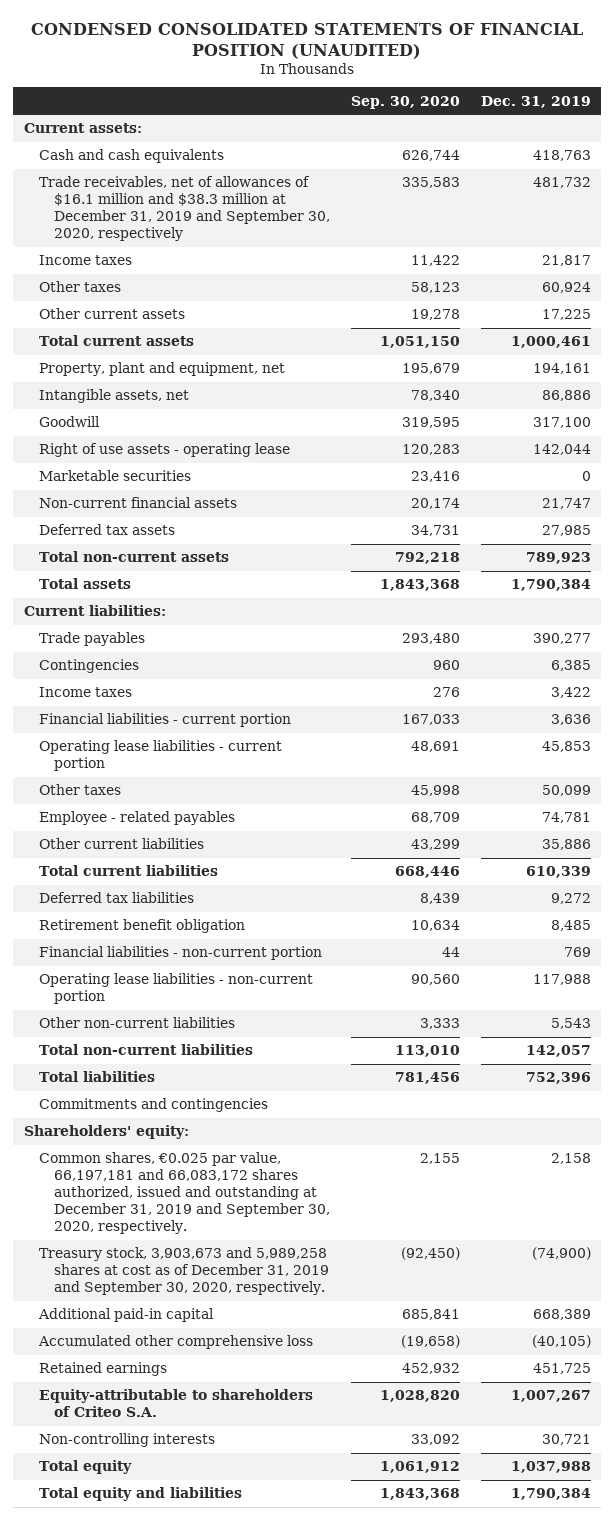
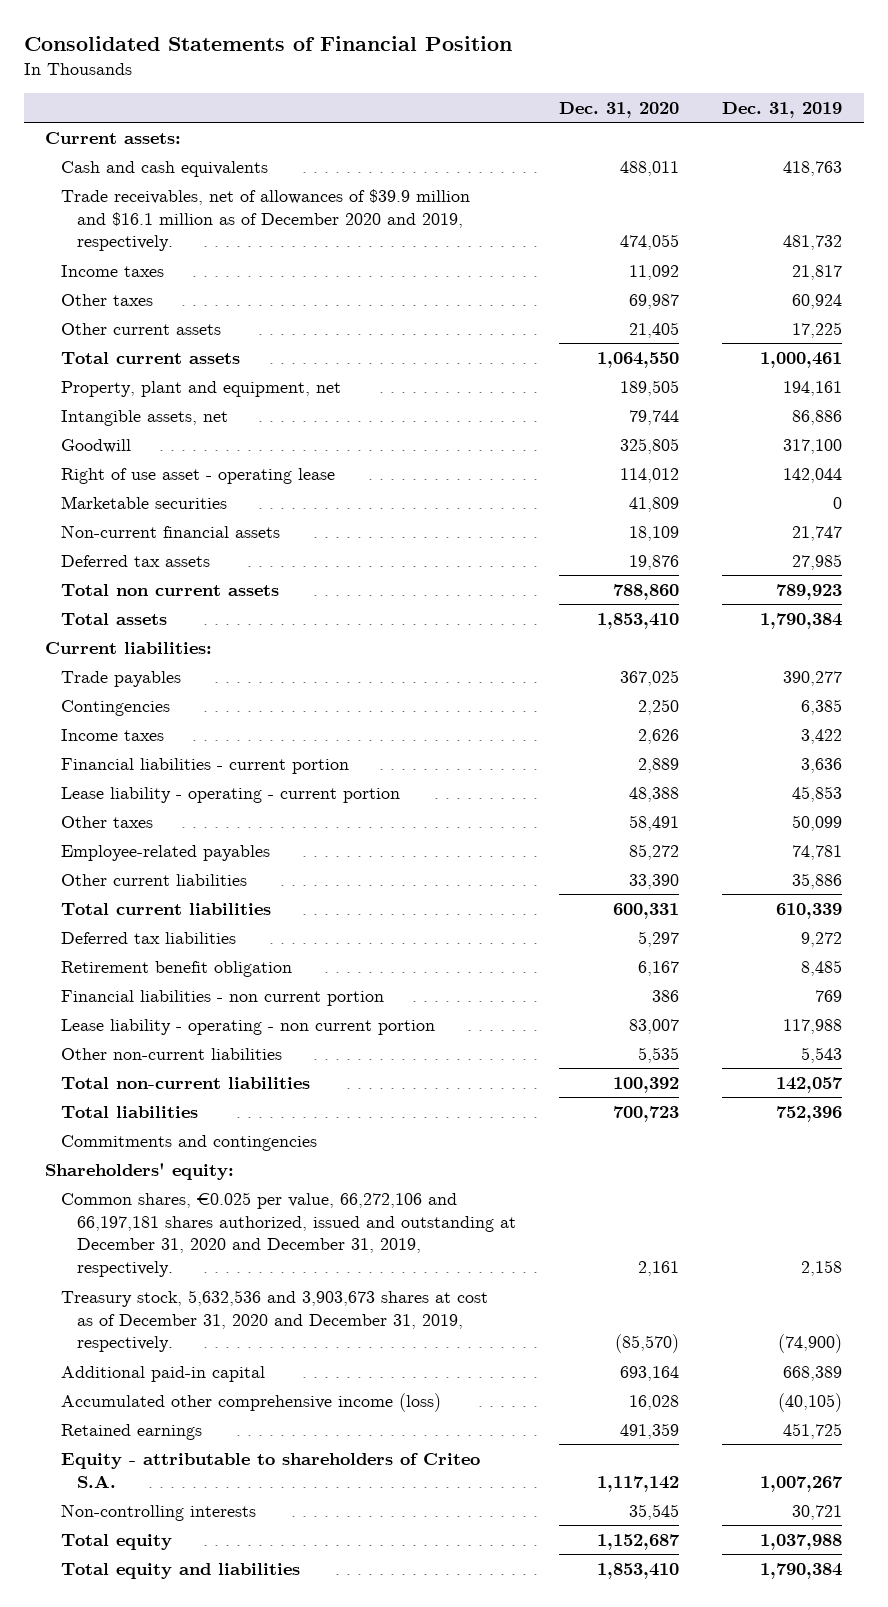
- CONDENSED CONSOLIDATED STATEMENTS OF FINANCIAL POSITION (UNAUDITED)
+ Consolidated Statements of Financial Position
- | Sep. 30, 2020 | Dec. 31, 2019
+ | Dec. 31, 2020 | Dec. 31, 2019
- Trade receivables, net of allowances of $16.1 million and $38.3 million at December 31, 2019 and September 30, 2020, respectively | 335,583 | 481,732
+ Trade receivables, net of allowances of $39.9 million and $16.1 million as of December 2020 and 2019, respectively. | 474,055 | 481,732
- Right of use assets - operating lease | 120,283 | 142,044
+ Right of use asset - operating lease | 114,012 | 142,044
- Total non-current assets | 792,218 | 789,923
+ Total non current assets | 788,860 | 789,923
- Operating lease liabilities - current portion | 48,691 | 45,853
+ Lease liability - operating - current portion | 48,388 | 45,853
- Employee - related payables | 68,709 | 74,781
+ Employee-related payables | 85,272 | 74,781
- Financial liabilities - non-current portion | 44 | 769
- Operating lease liabilities - non-current portion | 90,560 | 117,988
+ Financial liabilities - non current portion | 386 | 769
+ Lease liability - operating - non current portion | 83,007 | 117,988
- Common shares, €0.025 par value, 66,197,181 and 66,083,172 shares authorized, issued and outstanding at December 31, 2019 and September 30, 2020, respectively. | 2,155 | 2,158
- Treasury stock, 3,903,673 and 5,989,258 shares at cost as of December 31, 2019 and September 30, 2020, respectively. | (92,450) | (74,900)
+ Common shares, €0.025 per value, 66,272,106 and 66,197,181 shares authorized, issued and outstanding at December 31, 2020 and December 31, 2019, respectively. | 2,161 | 2,158
+ Treasury stock, 5,632,536 and 3,903,673 shares at cost as of December 31, 2020 and December 31, 2019, respectively. | (85,570) | (74,900)
- Accumulated other comprehensive loss | (19,658) | (40,105)
+ Accumulated other comprehensive income (loss) | 16,028 | (40,105)
- Equity-attributable to shareholders of Criteo S.A. | 1,028,820 | 1,007,267
+ Equity - attributable to shareholders of Criteo S.A. | 1,117,142 | 1,007,267

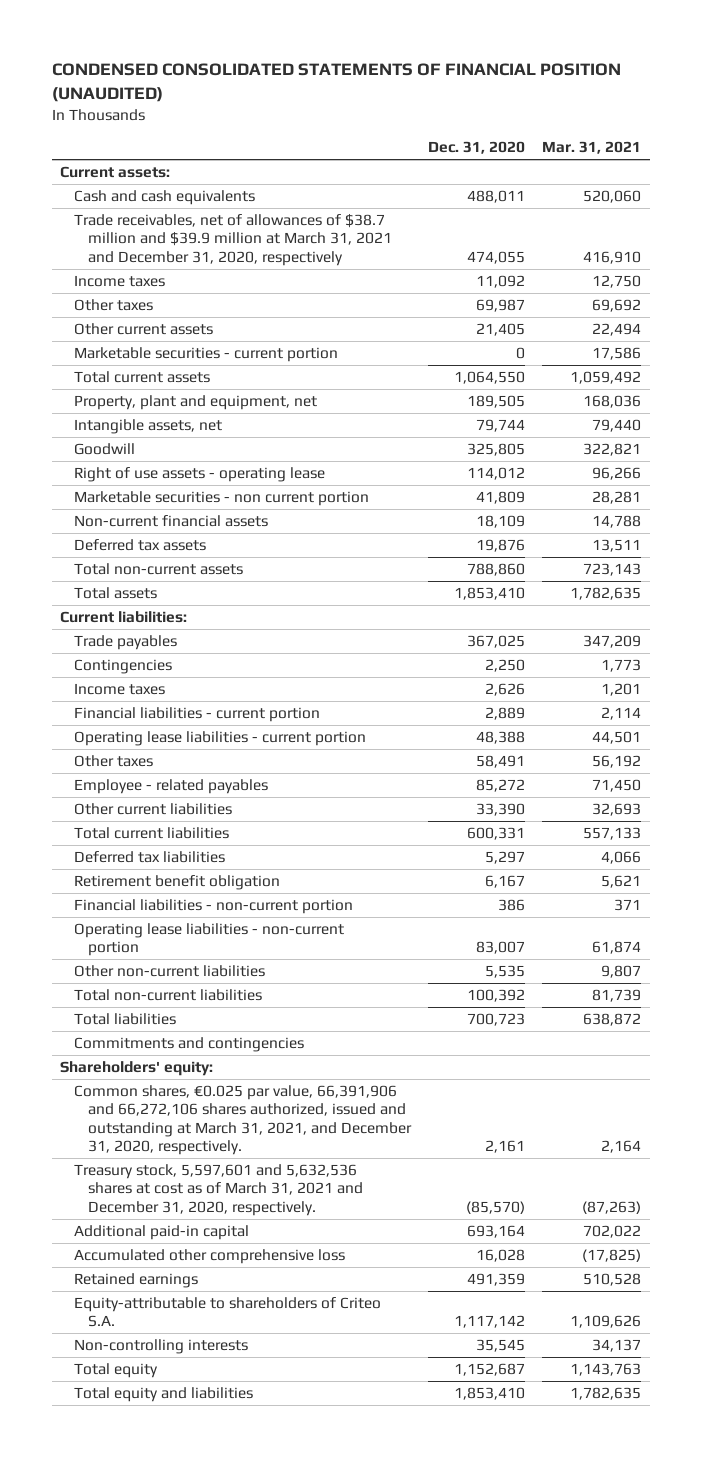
- Consolidated Statements of Financial Position
+ CONDENSED CONSOLIDATED STATEMENTS OF FINANCIAL POSITION (UNAUDITED)
- | Dec. 31, 2020 | Dec. 31, 2019
+ | Dec. 31, 2020 | Mar. 31, 2021
- Trade receivables, net of allowances of $39.9 million and $16.1 million as of December 2020 and 2019, respectively. | 474,055 | 481,732
+ Trade receivables, net of allowances of $38.7 million and $39.9 million at March 31, 2021 and December 31, 2020, respectively | 474,055 | 416,910
+ Marketable securities - current portion | 0 | 17,586
- Right of use asset - operating lease | 114,012 | 142,044
- Marketable securities | 41,809 | 0
+ Right of use assets - operating lease | 114,012 | 96,266
+ Marketable securities - non current portion | 41,809 | 28,281
- Total non current assets | 788,860 | 789,923
+ Total non-current assets | 788,860 | 723,143
- Lease liability - operating - current portion | 48,388 | 45,853
+ Operating lease liabilities - current portion | 48,388 | 44,501
- Employee-related payables | 85,272 | 74,781
+ Employee - related payables | 85,272 | 71,450
- Financial liabilities - non current portion | 386 | 769
- Lease liability - operating - non current portion | 83,007 | 117,988
+ Financial liabilities - non-current portion | 386 | 371
+ Operating lease liabilities - non-current portion | 83,007 | 61,874
- Common shares, €0.025 per value, 66,272,106 and 66,197,181 shares authorized, issued and outstanding at December 31, 2020 and December 31, 2019, respectively. | 2,161 | 2,158
- Treasury stock, 5,632,536 and 3,903,673 shares at cost as of December 31, 2020 and December 31, 2019, respectively. | (85,570) | (74,900)
+ Common shares, €0.025 par value, 66,391,906 and 66,272,106 shares authorized, issued and outstanding at March 31, 2021, and December 31, 2020, respectively. | 2,161 | 2,164
+ Treasury stock, 5,597,601 and 5,632,536 shares at cost as of March 31, 2021 and December 31, 2020, respectively. | (85,570) | (87,263)
- Accumulated other comprehensive income (loss) | 16,028 | (40,105)
+ Accumulated other comprehensive loss | 16,028 | (17,825)
- Equity - attributable to shareholders of Criteo S.A. | 1,117,142 | 1,007,267
+ Equity-attributable to shareholders of Criteo S.A. | 1,117,142 | 1,109,626

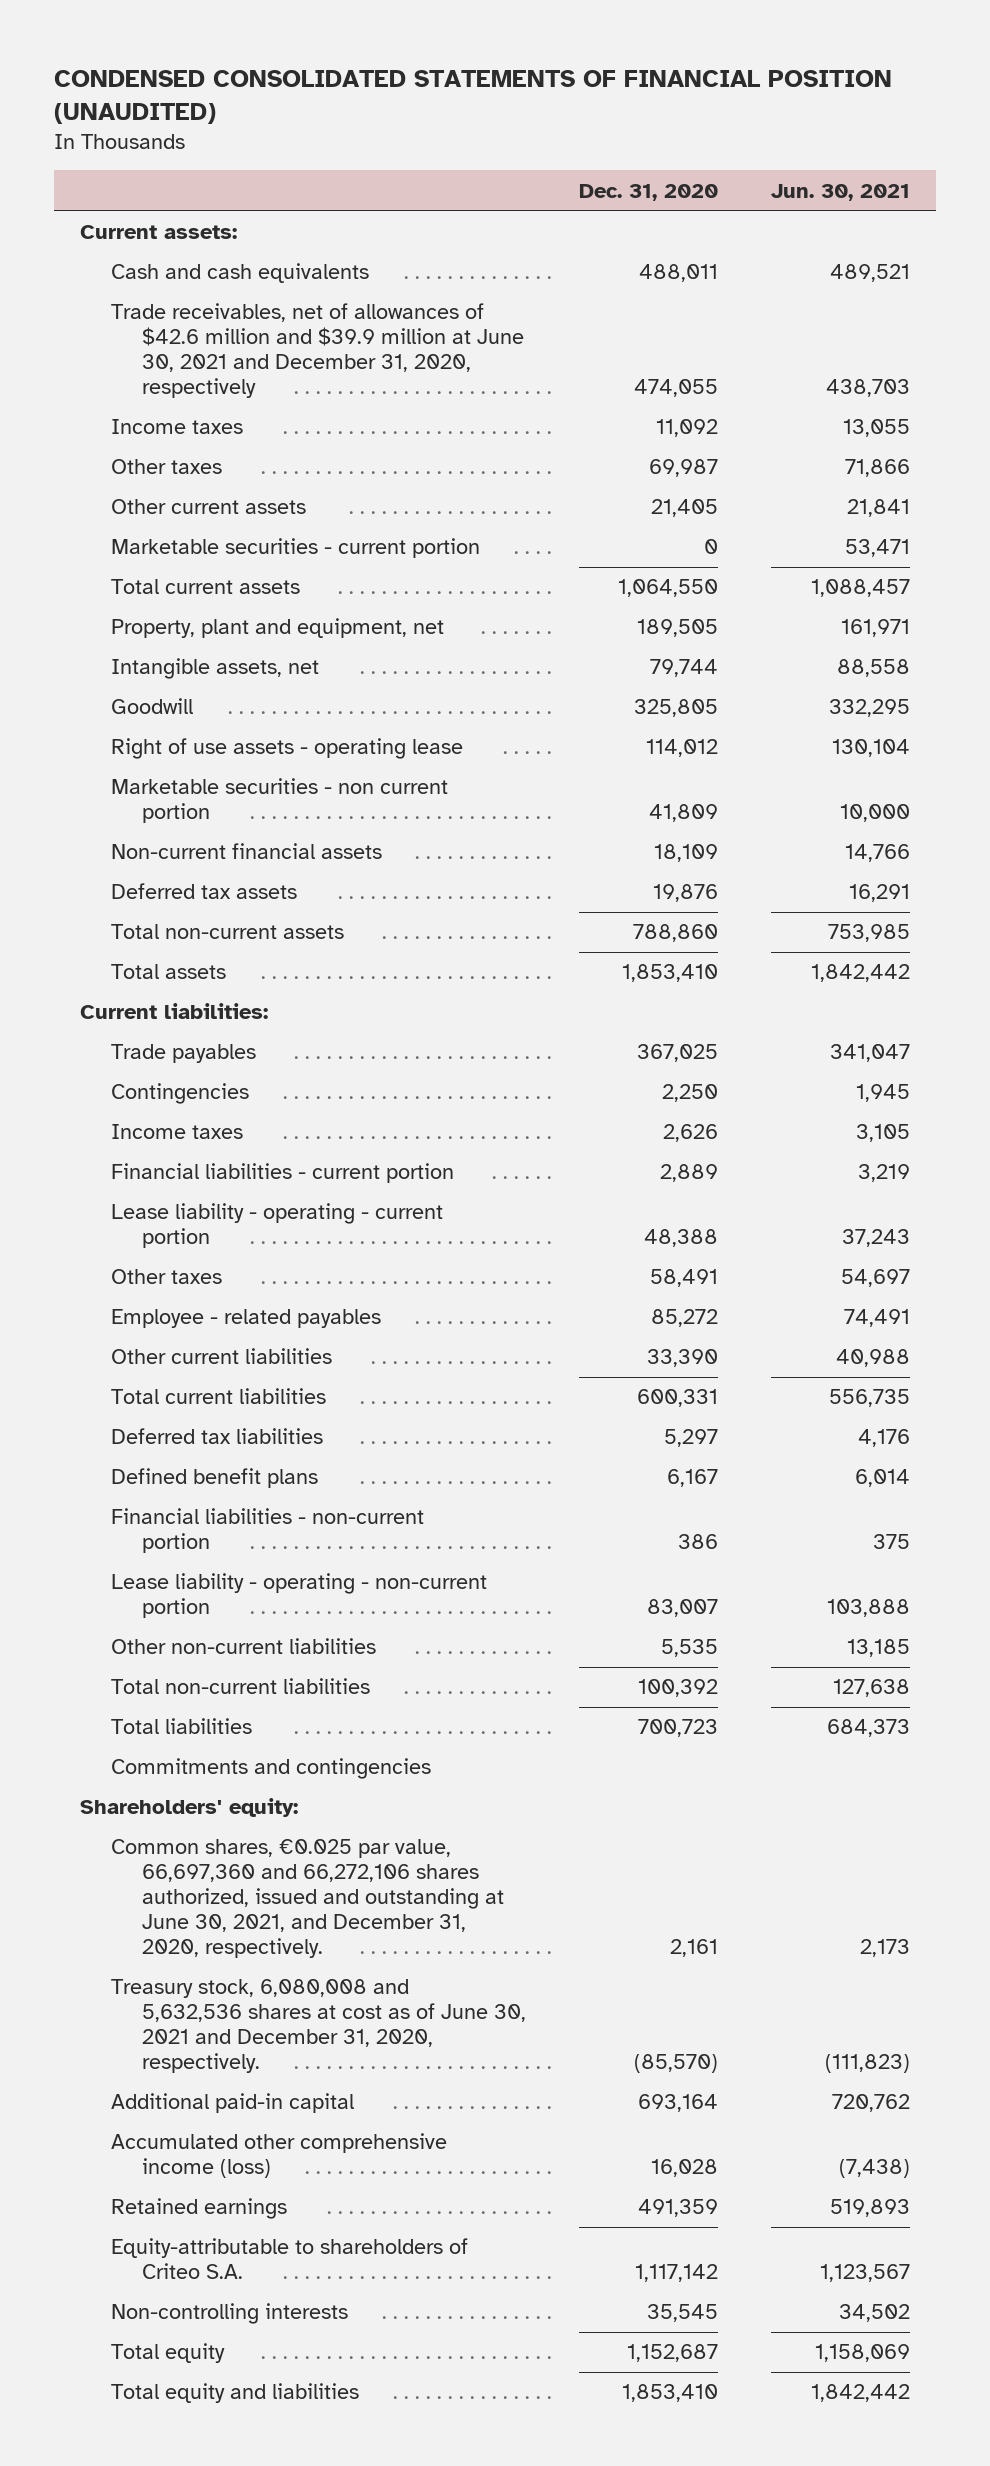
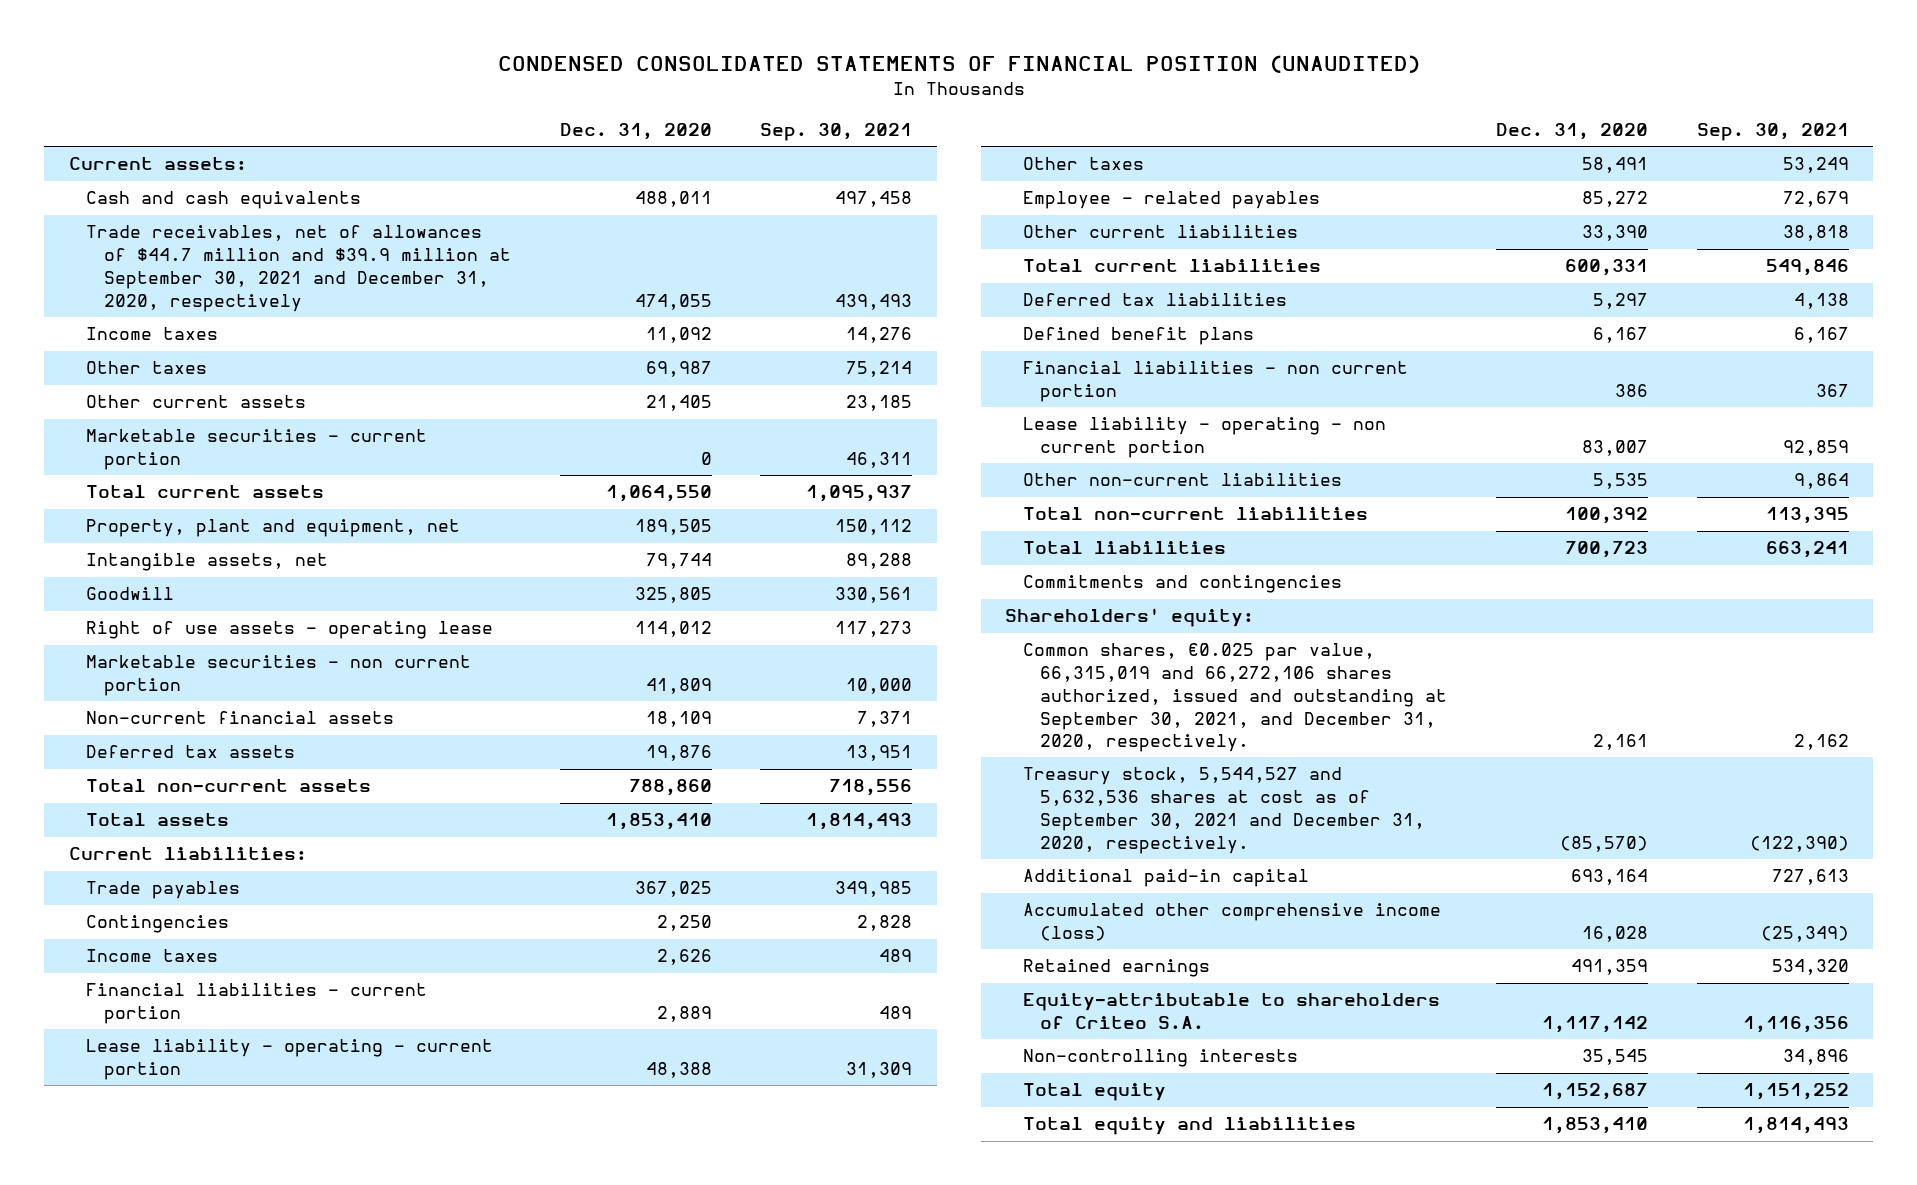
- | Dec. 31, 2020 | Jun. 30, 2021
+ | Dec. 31, 2020 | Sep. 30, 2021
- Trade receivables, net of allowances of $42.6 million and $39.9 million at June 30, 2021 and December 31, 2020, respectively | 474,055 | 438,703
+ Trade receivables, net of allowances of $44.7 million and $39.9 million at September 30, 2021 and December 31, 2020, respectively | 474,055 | 439,493
- Financial liabilities - non-current portion | 386 | 375
- Lease liability - operating - non-current portion | 83,007 | 103,888
+ Financial liabilities - non current portion | 386 | 367
+ Lease liability - operating - non current portion | 83,007 | 92,859
- Common shares, €0.025 par value, 66,697,360 and 66,272,106 shares authorized, issued and outstanding at June 30, 2021, and December 31, 2020, respectively. | 2,161 | 2,173
- Treasury stock, 6,080,008 and 5,632,536 shares at cost as of June 30, 2021 and December 31, 2020, respectively. | (85,570) | (111,823)
+ Common shares, €0.025 par value, 66,315,019 and 66,272,106 shares authorized, issued and outstanding at September 30, 2021, and December 31, 2020, respectively. | 2,161 | 2,162
+ Treasury stock, 5,544,527 and 5,632,536 shares at cost as of September 30, 2021 and December 31, 2020, respectively. | (85,570) | (122,390)

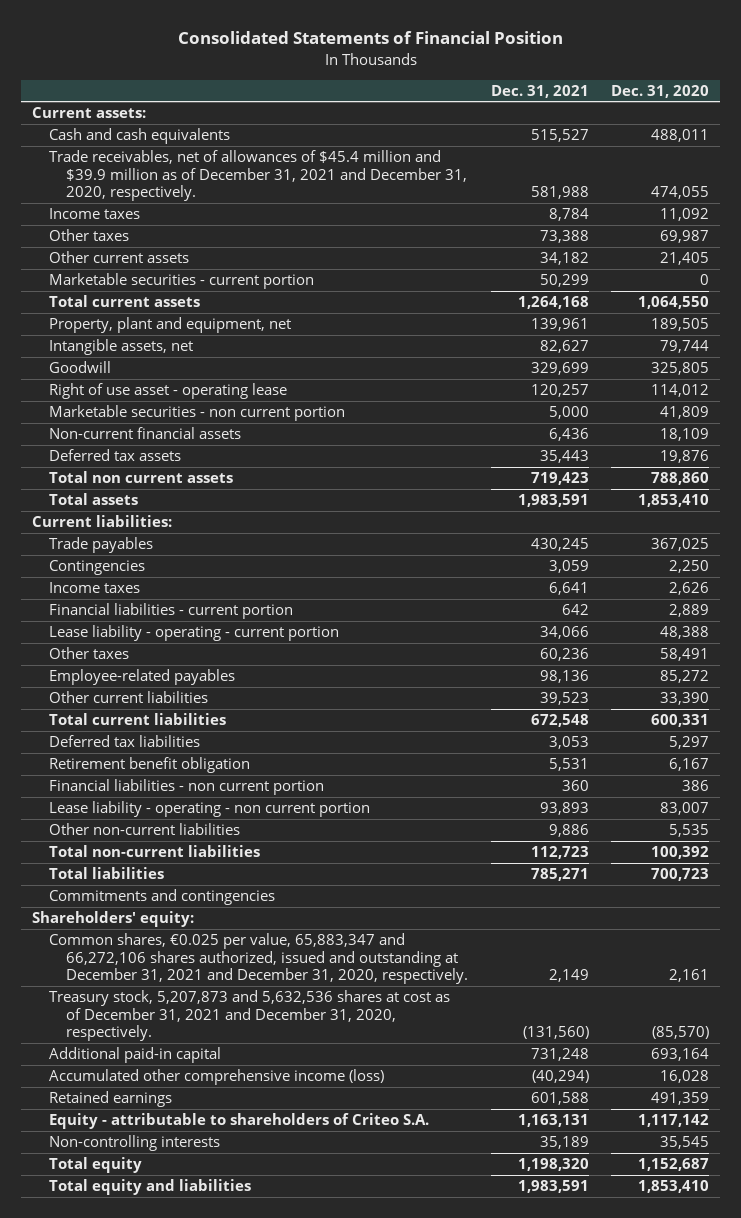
- CONDENSED CONSOLIDATED STATEMENTS OF FINANCIAL POSITION (UNAUDITED)
+ Consolidated Statements of Financial Position
- | Dec. 31, 2020 | Sep. 30, 2021
+ | Dec. 31, 2021 | Dec. 31, 2020
- Trade receivables, net of allowances of $44.7 million and $39.9 million at September 30, 2021 and December 31, 2020, respectively | 474,055 | 439,493
+ Trade receivables, net of allowances of $45.4 million and $39.9 million as of December 31, 2021 and December 31, 2020, respectively. | 581,988 | 474,055
- Right of use assets - operating lease | 114,012 | 117,273
+ Right of use asset - operating lease | 120,257 | 114,012
- Total non-current assets | 788,860 | 718,556
+ Total non current assets | 719,423 | 788,860
- Employee - related payables | 85,272 | 72,679
+ Employee-related payables | 98,136 | 85,272
- Defined benefit plans | 6,167 | 6,167
+ Retirement benefit obligation | 5,531 | 6,167
- Common shares, €0.025 par value, 66,315,019 and 66,272,106 shares authorized, issued and outstanding at September 30, 2021, and December 31, 2020, respectively. | 2,161 | 2,162
- Treasury stock, 5,544,527 and 5,632,536 shares at cost as of September 30, 2021 and December 31, 2020, respectively. | (85,570) | (122,390)
+ Common shares, €0.025 per value, 65,883,347 and 66,272,106 shares authorized, issued and outstanding at December 31, 2021 and December 31, 2020, respectively. | 2,149 | 2,161
+ Treasury stock, 5,207,873 and 5,632,536 shares at cost as of December 31, 2021 and December 31, 2020, respectively. | (131,560) | (85,570)
- Equity-attributable to shareholders of Criteo S.A. | 1,117,142 | 1,116,356
+ Equity - attributable to shareholders of Criteo S.A. | 1,163,131 | 1,117,142

